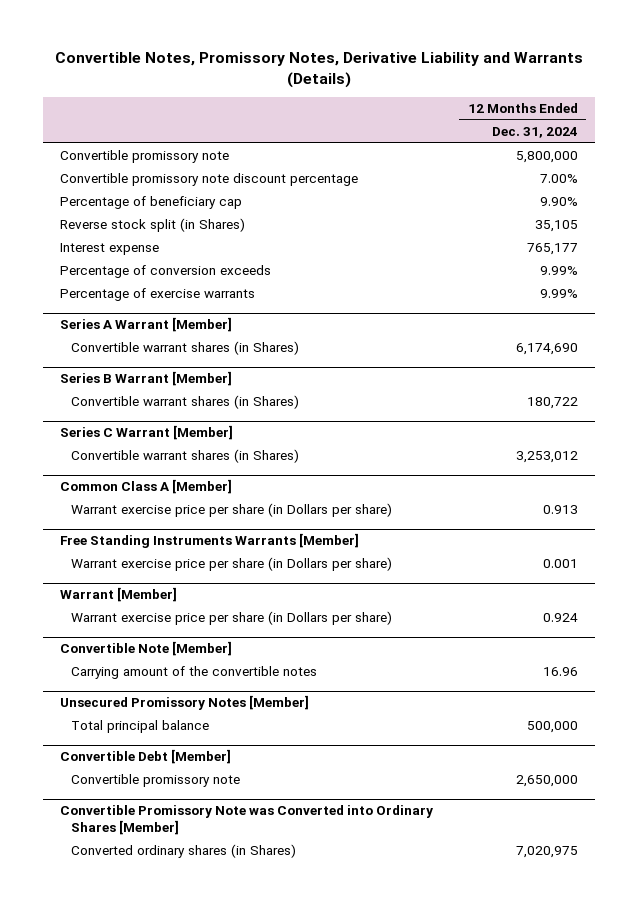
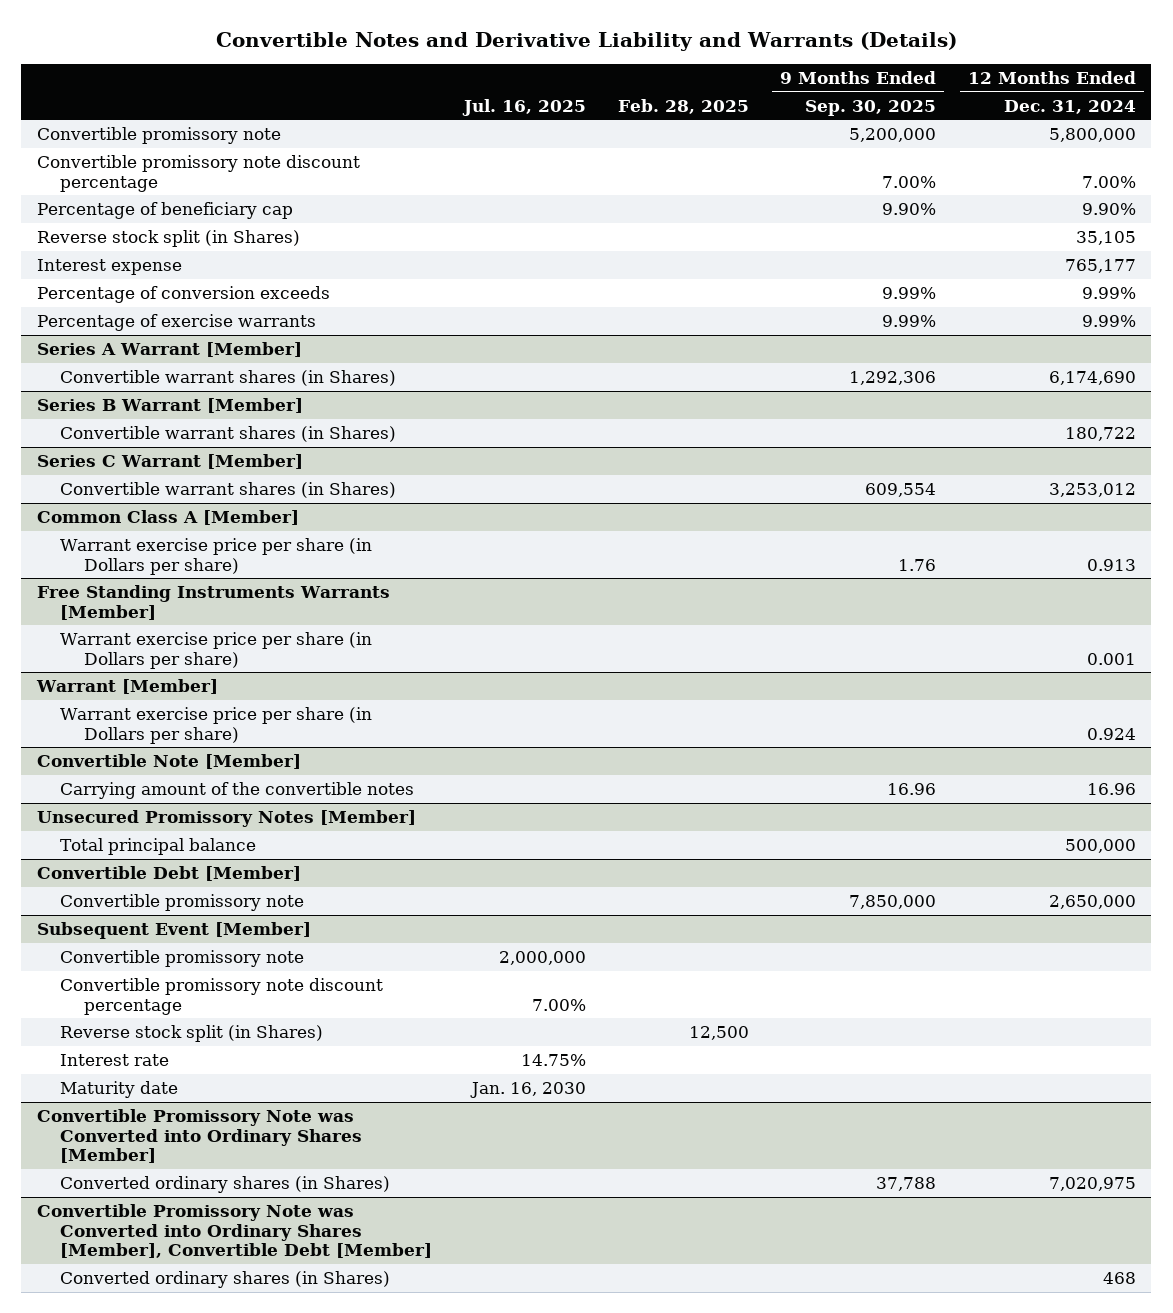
- Convertible Notes, Promissory Notes, Derivative Liability and Warrants (Details)
+ Convertible Notes and Derivative Liability and Warrants (Details)
- | 12 Months Ended Dec. 31, 2024
+ | Jul. 16, 2025 | Feb. 28, 2025 | 9 Months Ended Sep. 30, 2025 | 12 Months Ended Dec. 31, 2024
+ Subsequent Event [Member]
+ Convertible promissory note | 2,000,000 | | |
+ Convertible promissory note discount percentage | 7.00% | | |
+ Reverse stock split (in Shares) | | 12,500 | |
+ Interest rate | 14.75% | | |
+ Maturity date | Jan. 16, 2030 | | |
+ Convertible Promissory Note was Converted into Ordinary Shares [Member], Convertible Debt [Member]
+ Converted ordinary shares (in Shares) | | | | 468

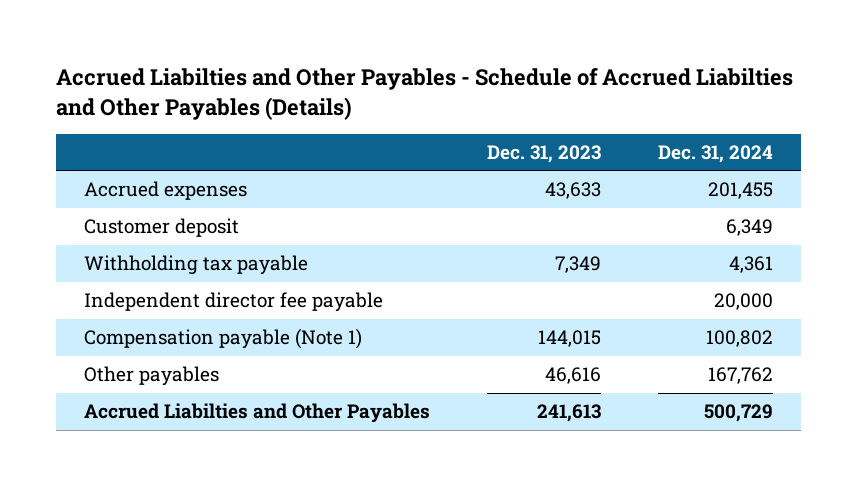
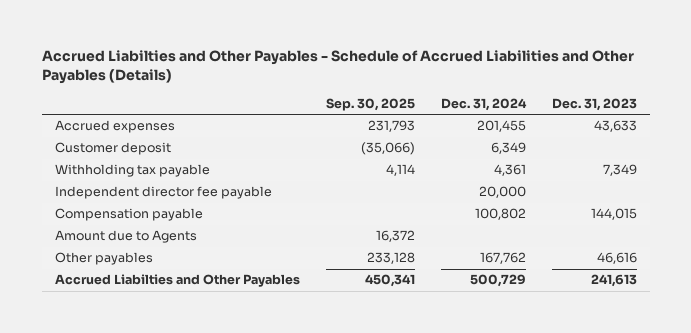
- Accrued Liabilties and Other Payables - Schedule of Accrued Liabilties and Other Payables (Details)
+ Accrued Liabilties and Other Payables - Schedule of Accrued Liabilities and Other Payables (Details)
- | Dec. 31, 2023 | Dec. 31, 2024
+ | Sep. 30, 2025 | Dec. 31, 2024 | Dec. 31, 2023
- Compensation payable (Note 1) | 144,015 | 100,802
+ Compensation payable | | 100,802 | 144,015
+ Amount due to Agents | 16,372 | |

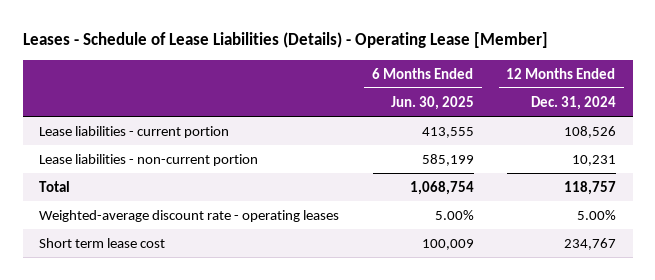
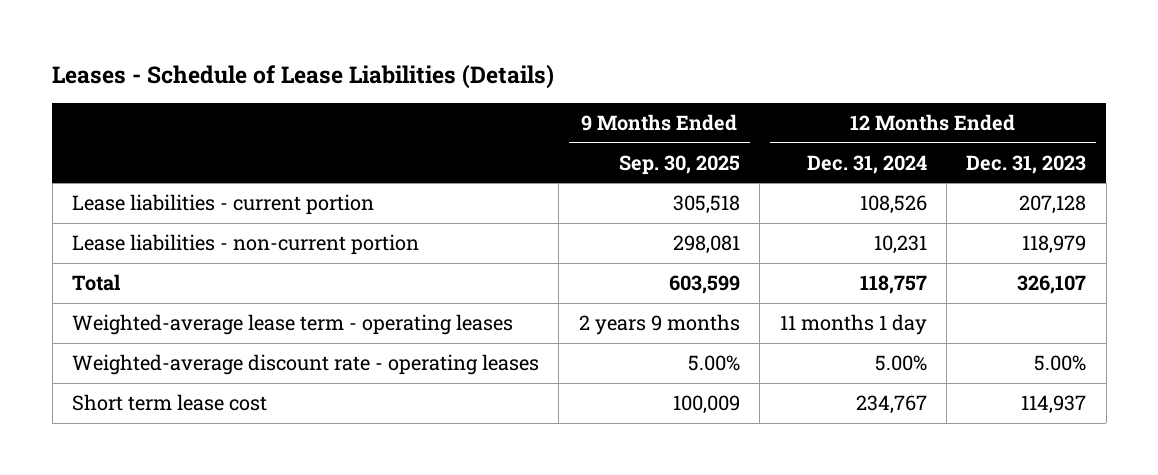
- Leases - Schedule of Lease Liabilities (Details) - Operating Lease [Member]
+ Leases - Schedule of Lease Liabilities (Details)
- | 6 Months Ended Jun. 30, 2025 | 12 Months Ended Dec. 31, 2024
+ | 9 Months Ended Sep. 30, 2025 | 12 Months Ended Dec. 31, 2024 | 12 Months Ended Dec. 31, 2023
+ Weighted-average lease term - operating leases | 2 years 9 months | 11 months 1 day |

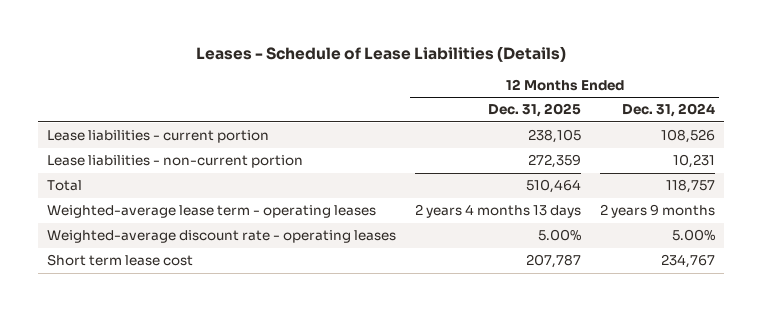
- | 9 Months Ended Sep. 30, 2025 | 12 Months Ended Dec. 31, 2024 | 12 Months Ended Dec. 31, 2023
+ | 12 Months Ended Dec. 31, 2025 | 12 Months Ended Dec. 31, 2024
- Weighted-average lease term - operating leases | 2 years 9 months | 11 months 1 day |
+ Weighted-average lease term - operating leases | 2 years 4 months 13 days | 2 years 9 months

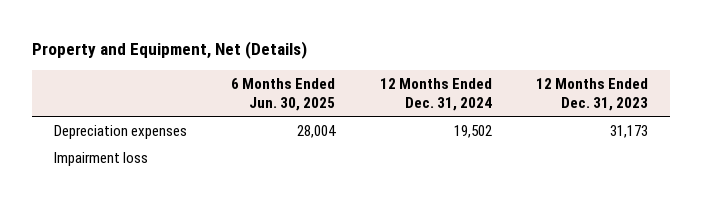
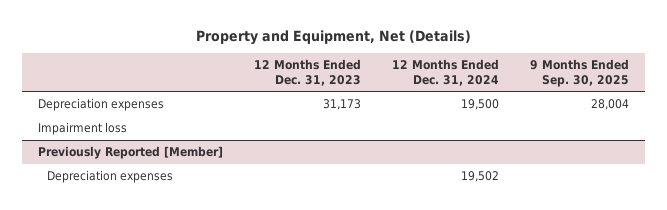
- | 6 Months Ended Jun. 30, 2025 | 12 Months Ended Dec. 31, 2024 | 12 Months Ended Dec. 31, 2023
+ | 12 Months Ended Dec. 31, 2023 | 12 Months Ended Dec. 31, 2024 | 9 Months Ended Sep. 30, 2025
- Depreciation expenses | 28,004 | 19,502 | 31,173
+ Depreciation expenses | 31,173 | 19,500 | 28,004
+ Previously Reported [Member]
+ Depreciation expenses | | 19,502 |

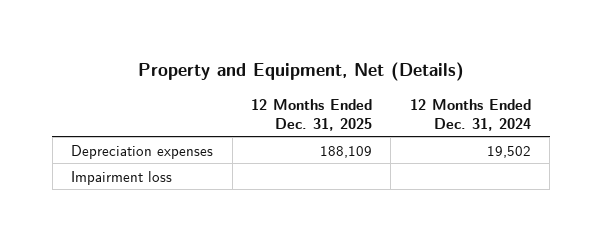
- | 12 Months Ended Dec. 31, 2023 | 12 Months Ended Dec. 31, 2024 | 9 Months Ended Sep. 30, 2025
+ | 12 Months Ended Dec. 31, 2025 | 12 Months Ended Dec. 31, 2024
- Depreciation expenses | 31,173 | 19,500 | 28,004
- Previously Reported [Member]
moved down: Impairment loss

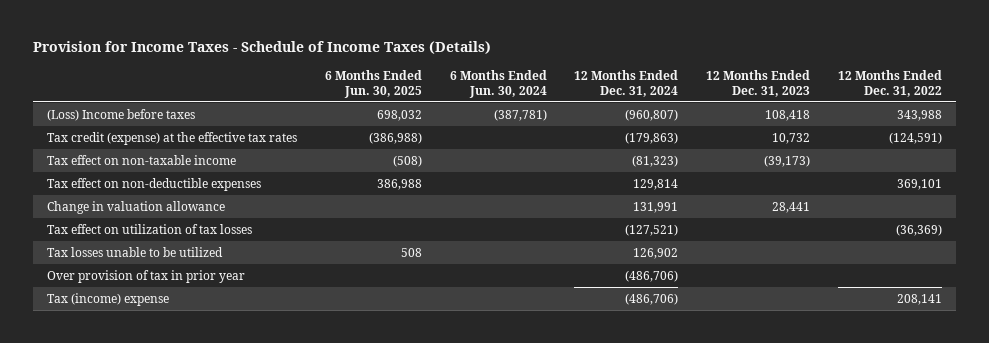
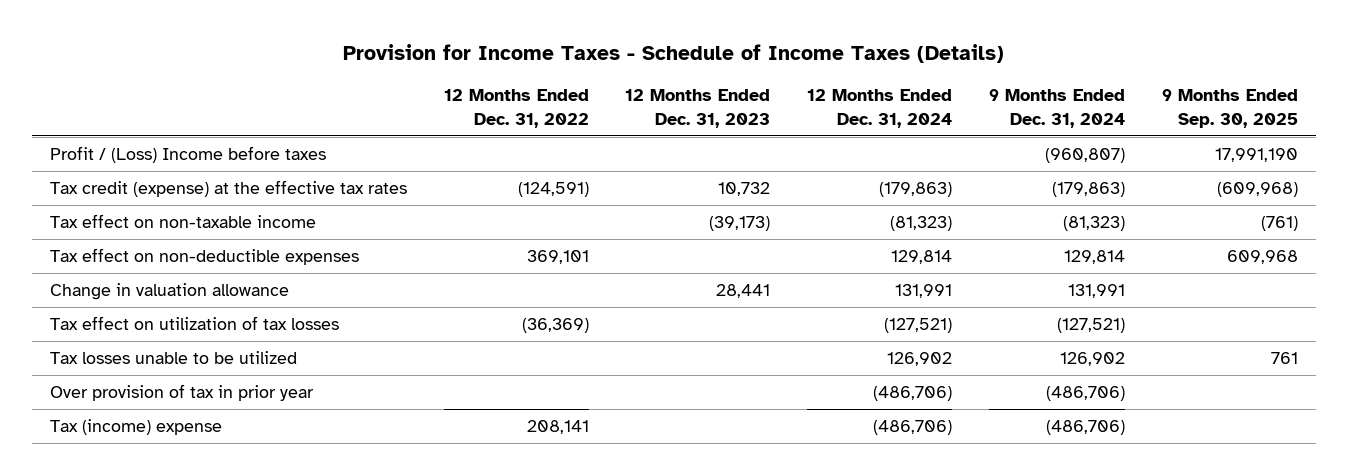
- | 6 Months Ended Jun. 30, 2025 | 6 Months Ended Jun. 30, 2024 | 12 Months Ended Dec. 31, 2024 | 12 Months Ended Dec. 31, 2023 | 12 Months Ended Dec. 31, 2022
+ | 12 Months Ended Dec. 31, 2022 | 12 Months Ended Dec. 31, 2023 | 12 Months Ended Dec. 31, 2024 | 9 Months Ended Dec. 31, 2024 | 9 Months Ended Sep. 30, 2025
- (Loss) Income before taxes | 698,032 | (387,781) | (960,807) | 108,418 | 343,988
+ Profit / (Loss) Income before taxes | | | | (960,807) | 17,991,190

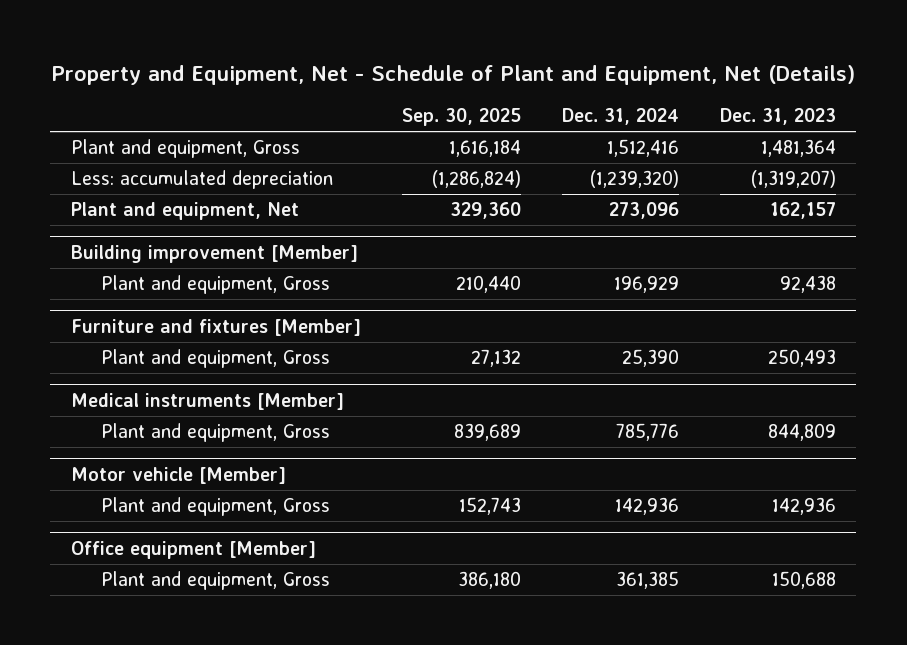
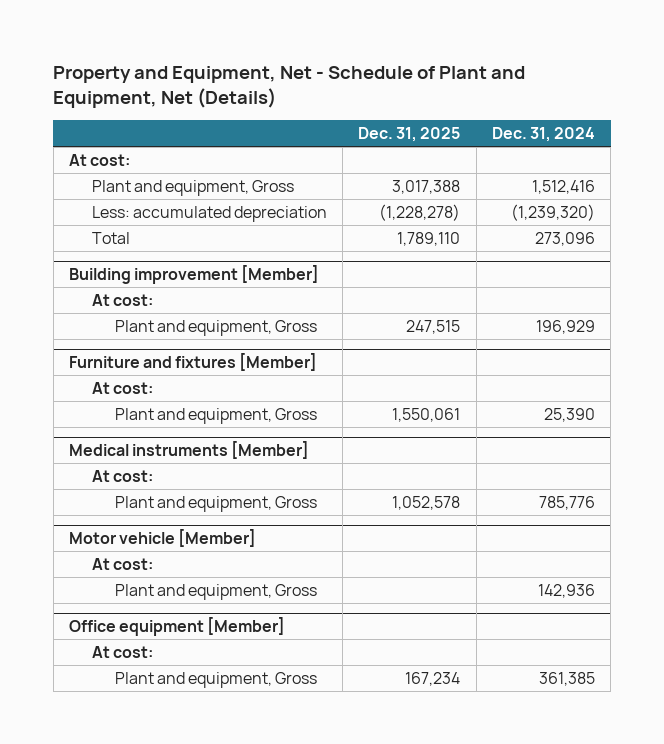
- | Sep. 30, 2025 | Dec. 31, 2024 | Dec. 31, 2023
+ | Dec. 31, 2025 | Dec. 31, 2024
+ At cost:
- Plant and equipment, Net | 329,360 | 273,096 | 162,157
+ Total | 1,789,110 | 273,096
@ Building improvement [Member]
+ At cost:
@ Furniture and fixtures [Member]
+ At cost:
@ Medical instruments [Member]
+ At cost:
@ Motor vehicle [Member]
+ At cost:
@ Office equipment [Member]
+ At cost:

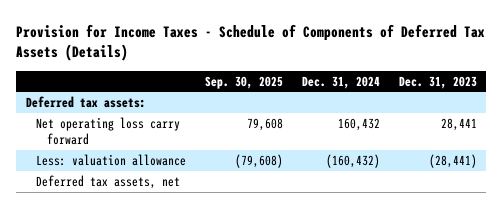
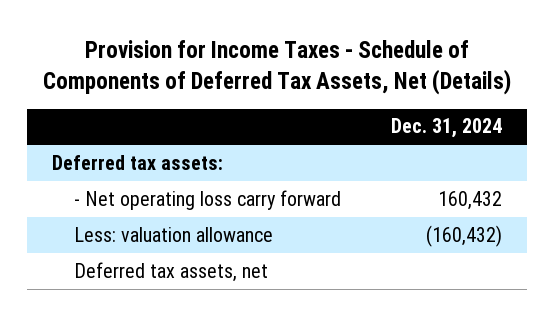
- Provision for Income Taxes - Schedule of Components of Deferred Tax Assets (Details)
+ Provision for Income Taxes - Schedule of Components of Deferred Tax Assets, Net (Details)
- | Sep. 30, 2025 | Dec. 31, 2024 | Dec. 31, 2023
+ | Dec. 31, 2024
- Net operating loss carry forward | 79,608 | 160,432 | 28,441
+ - Net operating loss carry forward | 160,432

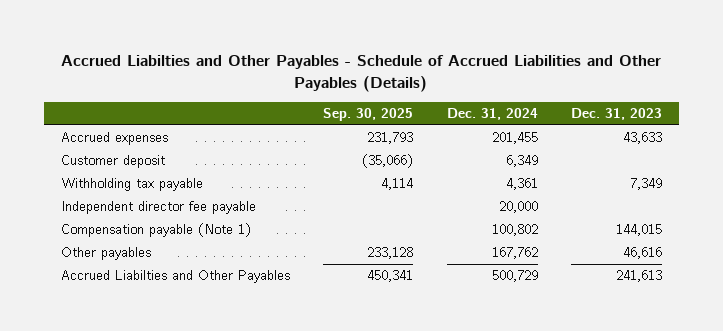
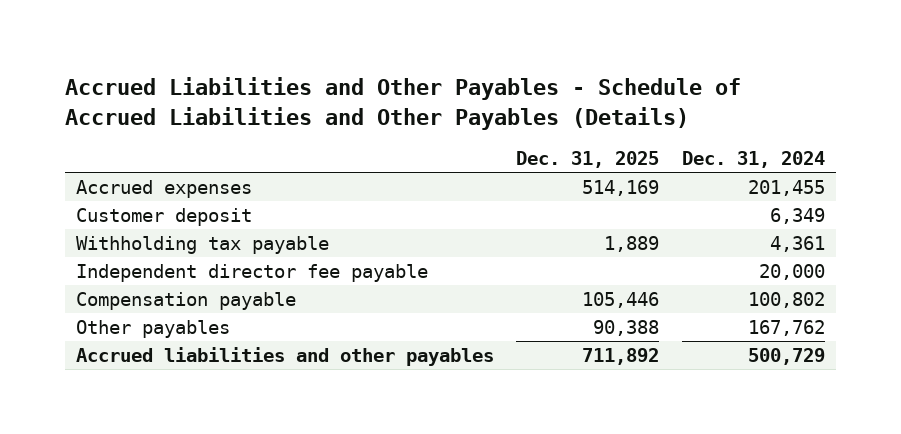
- Accrued Liabilties and Other Payables - Schedule of Accrued Liabilities and Other Payables (Details)
+ Accrued Liabilities and Other Payables - Schedule of Accrued Liabilities and Other Payables (Details)
- | Sep. 30, 2025 | Dec. 31, 2024 | Dec. 31, 2023
+ | Dec. 31, 2025 | Dec. 31, 2024
- Compensation payable (Note 1) | | 100,802 | 144,015
+ Compensation payable | 105,446 | 100,802
- Accrued Liabilties and Other Payables | 450,341 | 500,729 | 241,613
+ Accrued liabilities and other payables | 711,892 | 500,729

